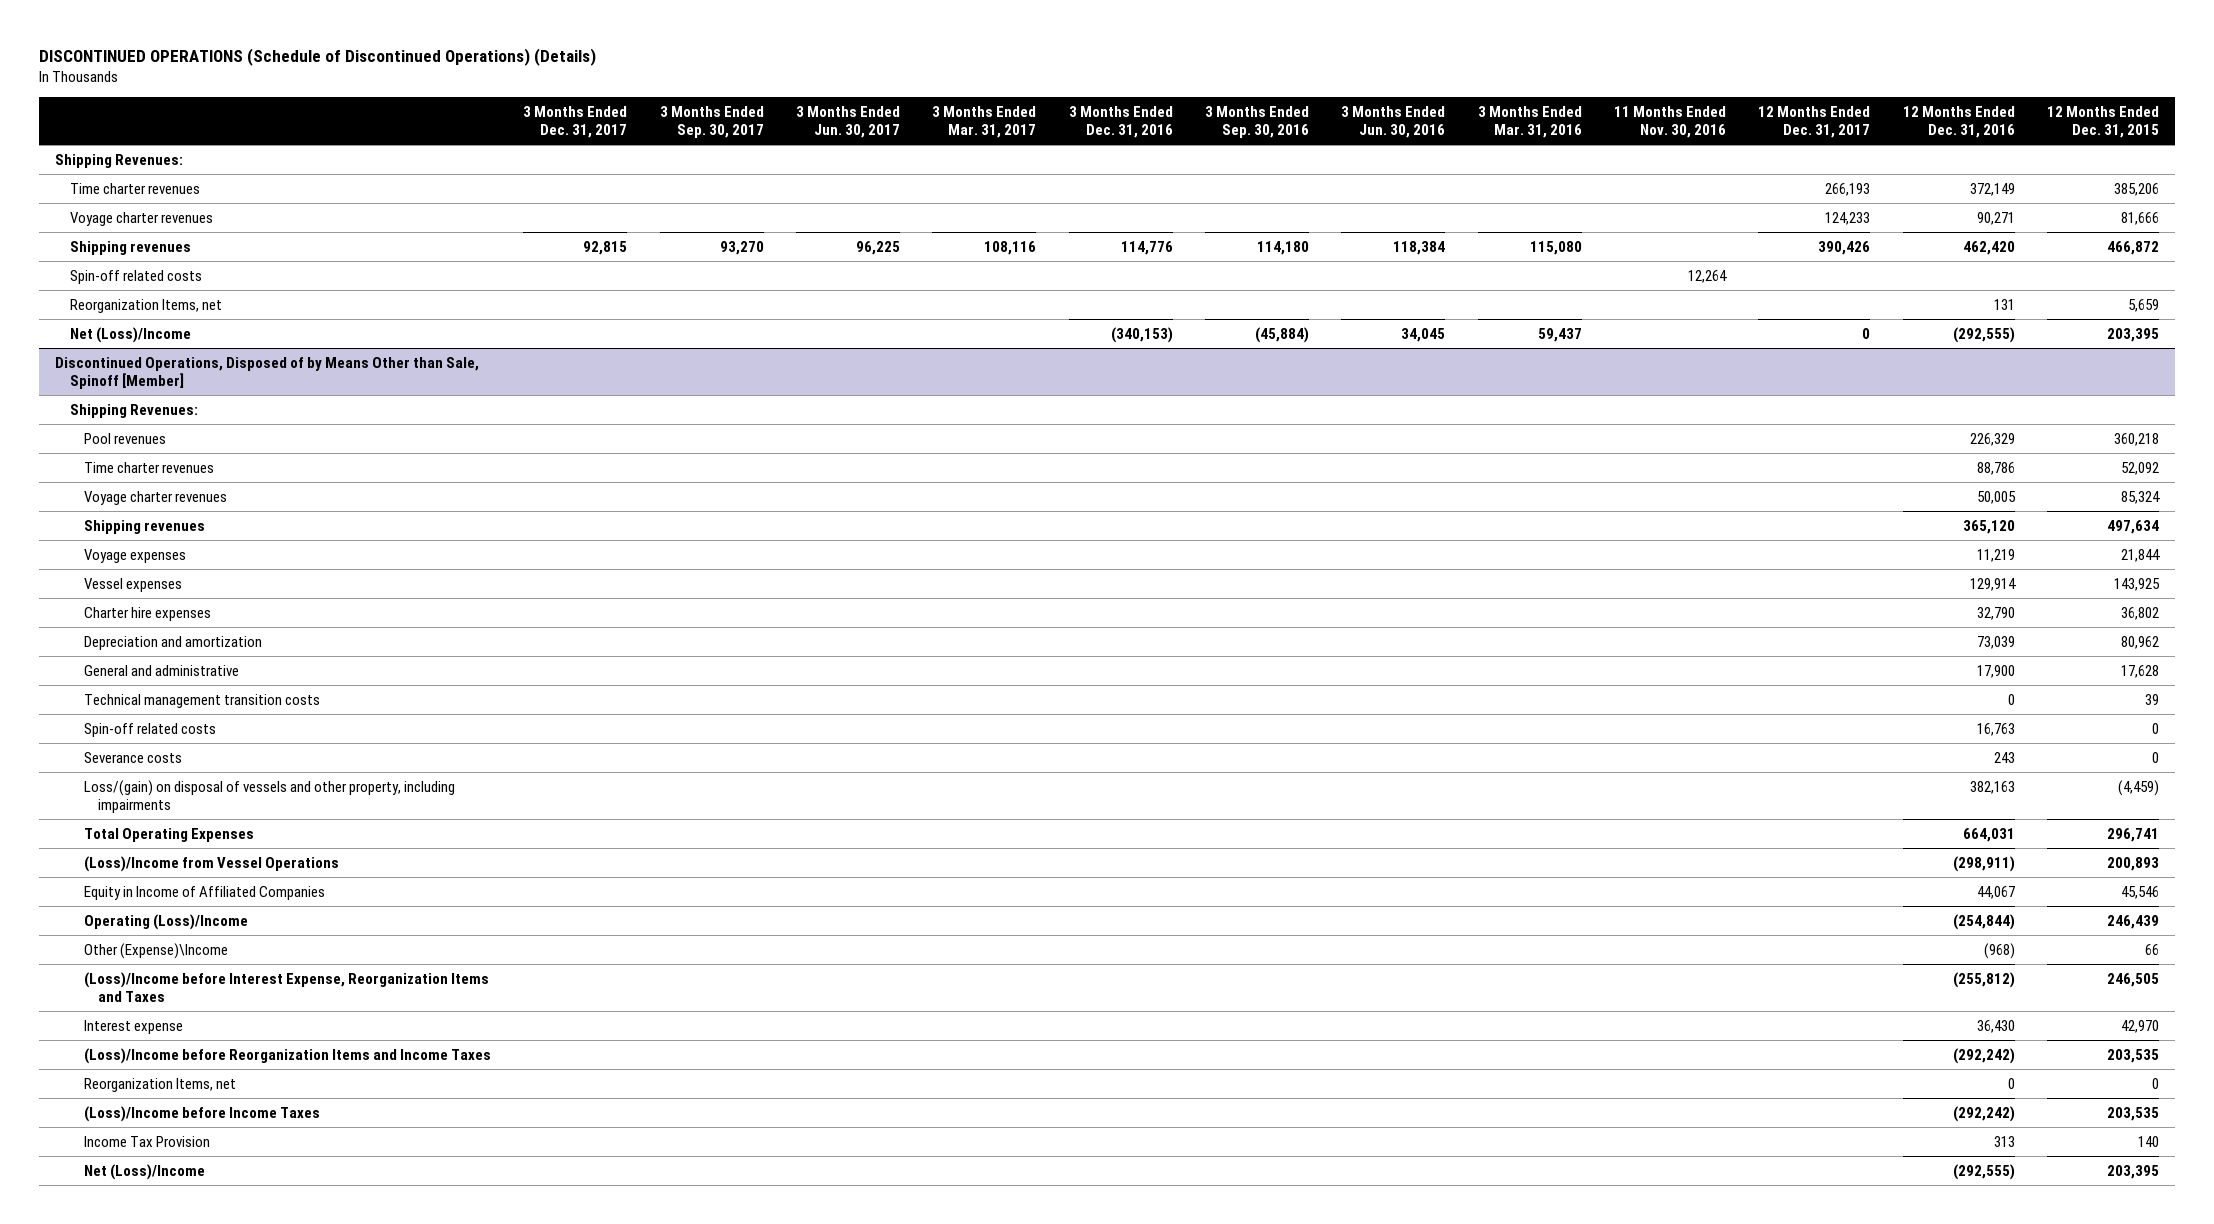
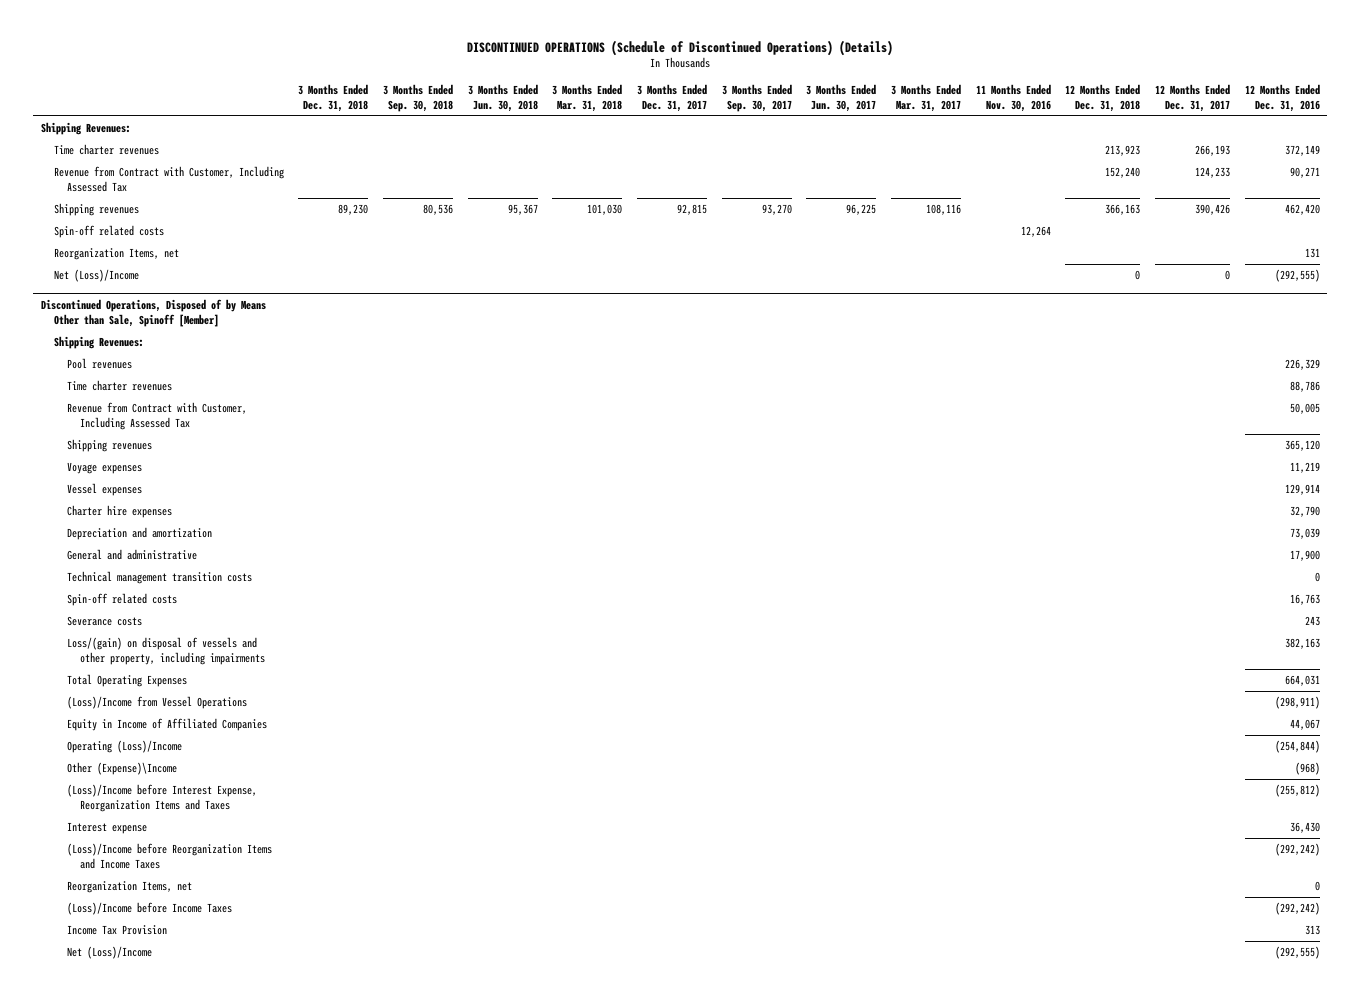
- | 3 Months Ended Dec. 31, 2017 | 3 Months Ended Sep. 30, 2017 | 3 Months Ended Jun. 30, 2017 | 3 Months Ended Mar. 31, 2017 | 3 Months Ended Dec. 31, 2016 | 3 Months Ended Sep. 30, 2016 | 3 Months Ended Jun. 30, 2016 | 3 Months Ended Mar. 31, 2016 | 11 Months Ended Nov. 30, 2016 | 12 Months Ended Dec. 31, 2017 | 12 Months Ended Dec. 31, 2016 | 12 Months Ended Dec. 31, 2015
+ | 3 Months Ended Dec. 31, 2018 | 3 Months Ended Sep. 30, 2018 | 3 Months Ended Jun. 30, 2018 | 3 Months Ended Mar. 31, 2018 | 3 Months Ended Dec. 31, 2017 | 3 Months Ended Sep. 30, 2017 | 3 Months Ended Jun. 30, 2017 | 3 Months Ended Mar. 31, 2017 | 11 Months Ended Nov. 30, 2016 | 12 Months Ended Dec. 31, 2018 | 12 Months Ended Dec. 31, 2017 | 12 Months Ended Dec. 31, 2016
- Voyage charter revenues | | | | | | | | | | 124,233 | 90,271 | 81,666
+ Revenue from Contract with Customer, Including Assessed Tax | | | | | | | | | | 152,240 | 124,233 | 90,271
@ Discontinued Operations, Disposed of by Means Other than Sale, Spinoff [Member]
- Voyage charter revenues | | | | | | | | | | | 50,005 | 85,324
+ Revenue from Contract with Customer, Including Assessed Tax | | | | | | | | | | | | 50,005

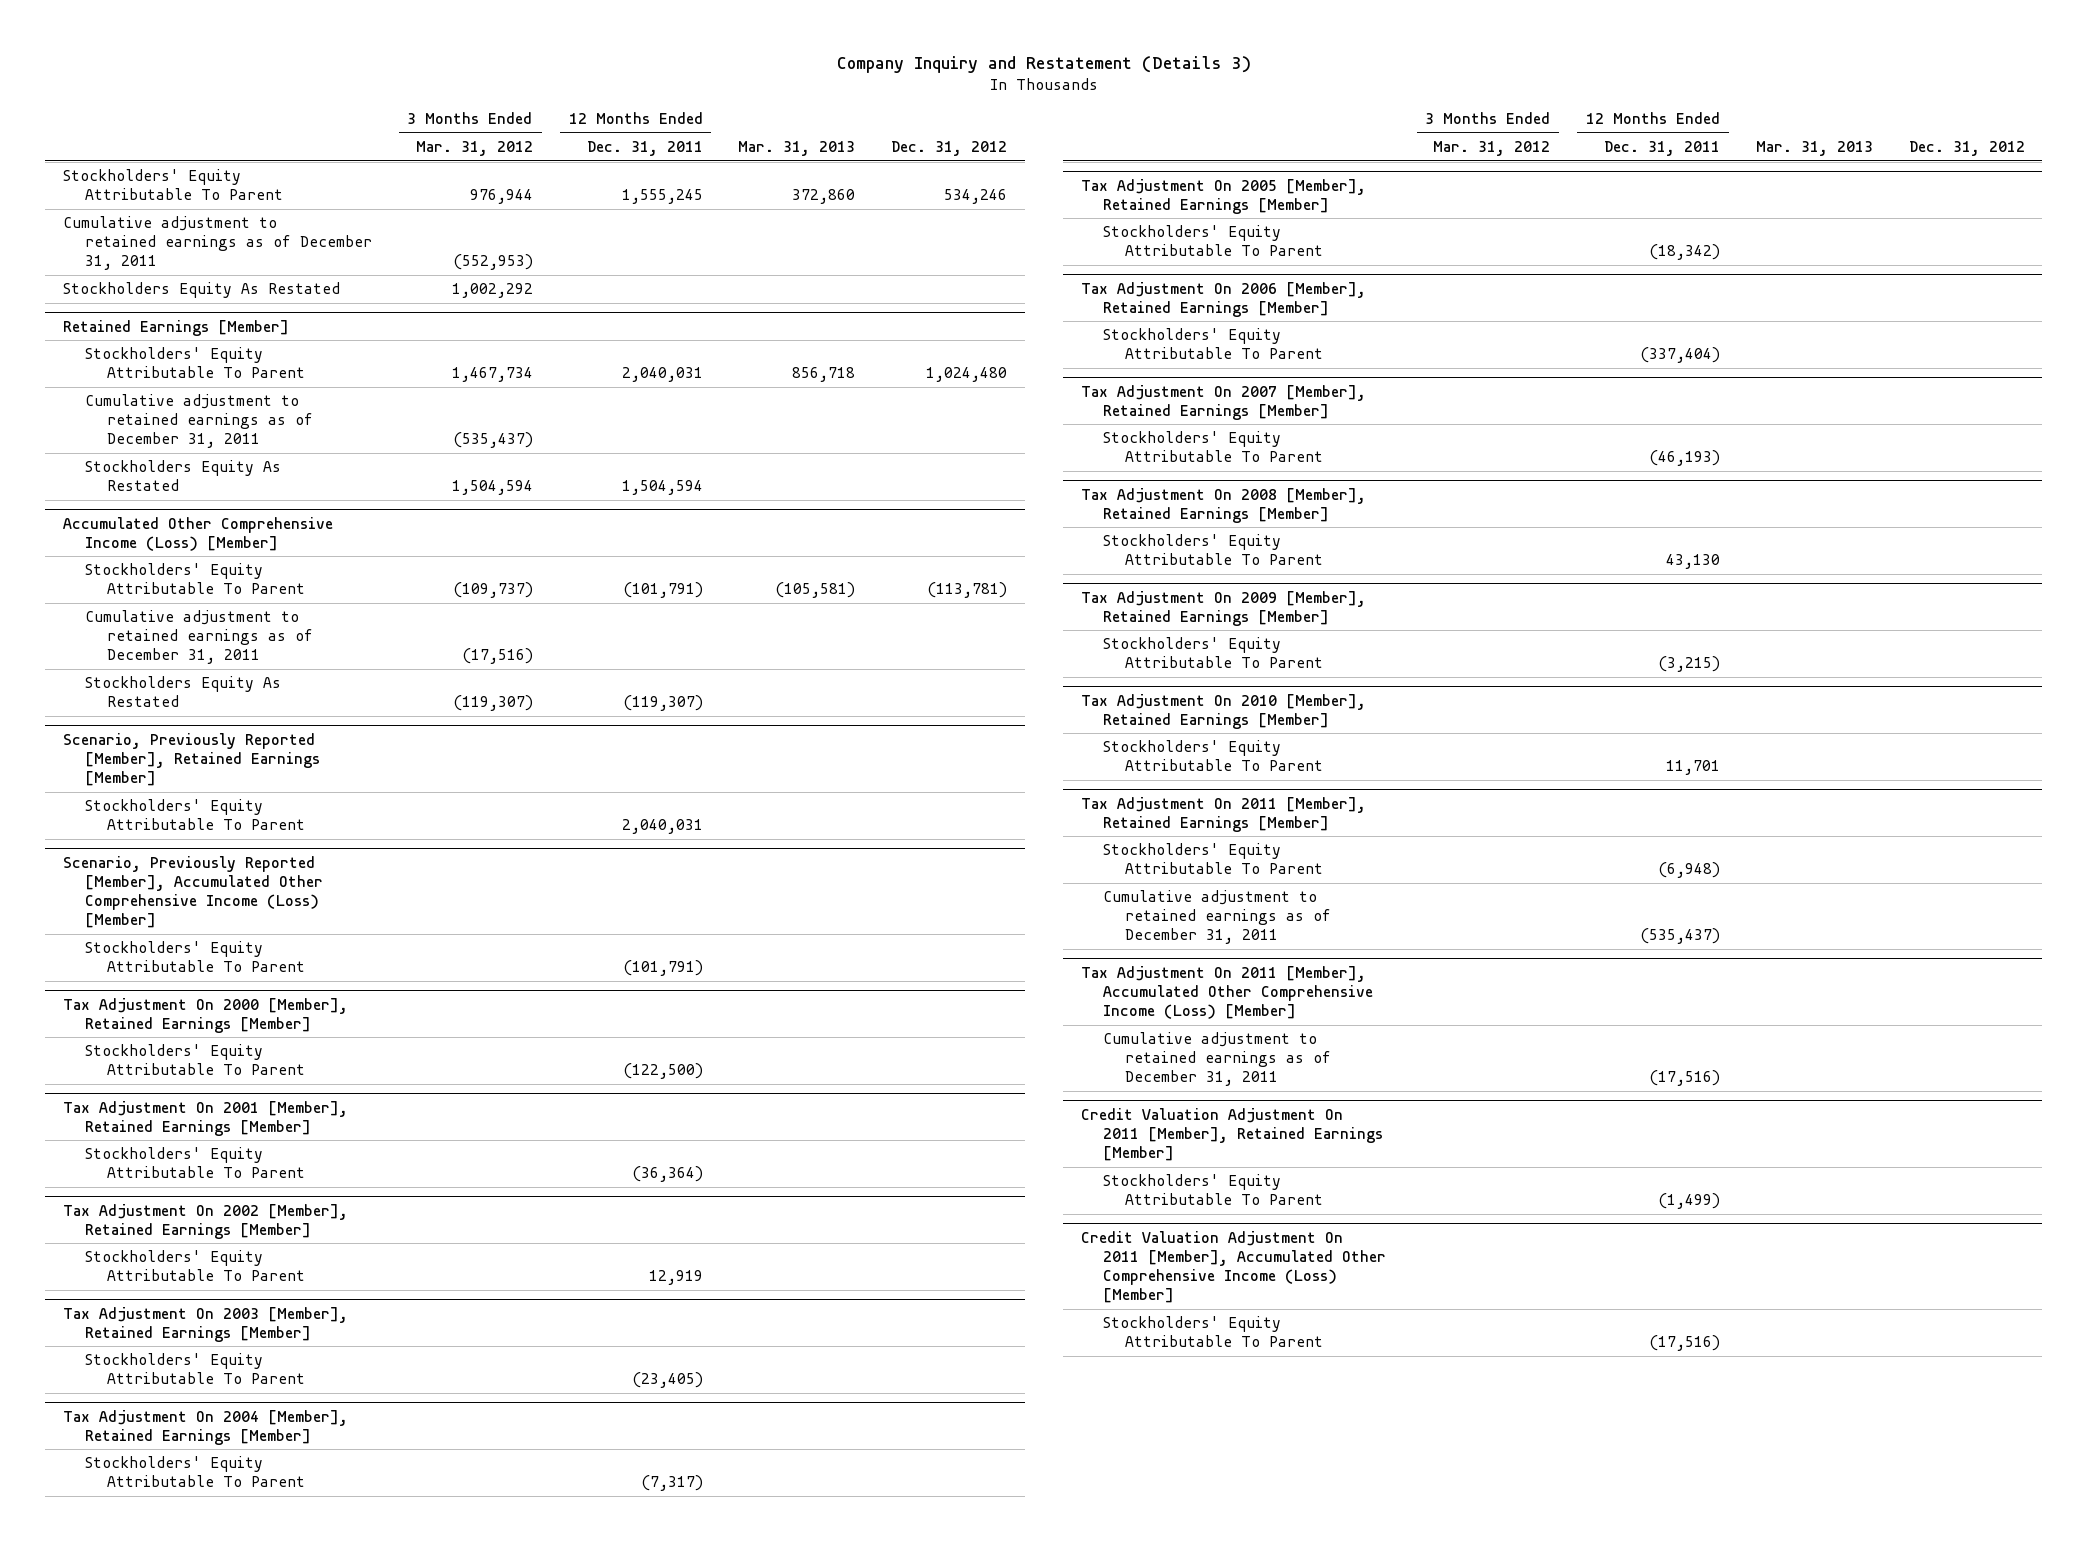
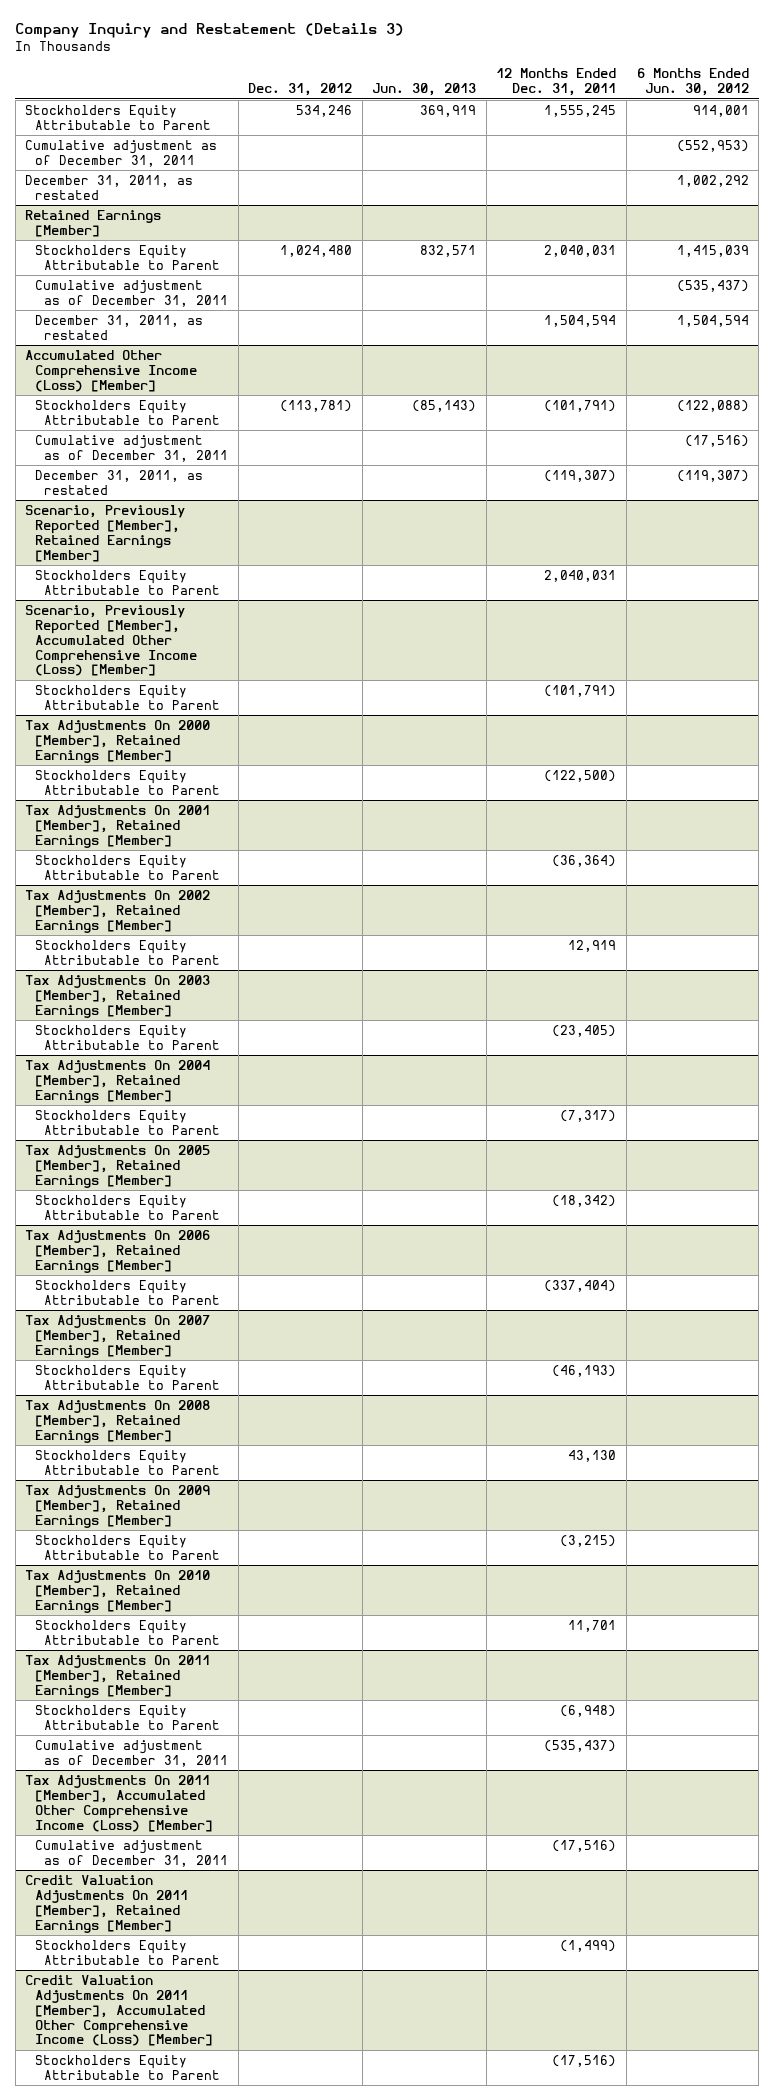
- | 3 Months Ended Mar. 31, 2012 | 12 Months Ended Dec. 31, 2011 | Mar. 31, 2013 | Dec. 31, 2012
+ | Dec. 31, 2012 | Jun. 30, 2013 | 12 Months Ended Dec. 31, 2011 | 6 Months Ended Jun. 30, 2012
- Stockholders' Equity Attributable To Parent | 976,944 | 1,555,245 | 372,860 | 534,246
- Cumulative adjustment to retained earnings as of December 31, 2011 | (552,953) | | |
- Stockholders Equity As Restated | 1,002,292 | | |
+ Stockholders Equity Attributable to Parent | 534,246 | 369,919 | 1,555,245 | 914,001
+ Cumulative adjustment as of December 31, 2011 | | | | (552,953)
+ December 31, 2011, as restated | | | | 1,002,292
@ Retained Earnings [Member]
- Stockholders' Equity Attributable To Parent | 1,467,734 | 2,040,031 | 856,718 | 1,024,480
- Cumulative adjustment to retained earnings as of December 31, 2011 | (535,437) | | |
- Stockholders Equity As Restated | 1,504,594 | 1,504,594 | |
+ Stockholders Equity Attributable to Parent | 1,024,480 | 832,571 | 2,040,031 | 1,415,039
+ Cumulative adjustment as of December 31, 2011 | | | | (535,437)
+ December 31, 2011, as restated | | | 1,504,594 | 1,504,594
@ Accumulated Other Comprehensive Income (Loss) [Member]
- Stockholders' Equity Attributable To Parent | (109,737) | (101,791) | (105,581) | (113,781)
- Cumulative adjustment to retained earnings as of December 31, 2011 | (17,516) | | |
- Stockholders Equity As Restated | (119,307) | (119,307) | |
+ Stockholders Equity Attributable to Parent | (113,781) | (85,143) | (101,791) | (122,088)
+ Cumulative adjustment as of December 31, 2011 | | | | (17,516)
+ December 31, 2011, as restated | | | (119,307) | (119,307)
@ Scenario, Previously Reported [Member], Retained Earnings [Member]
- Stockholders' Equity Attributable To Parent | | 2,040,031 | |
+ Stockholders Equity Attributable to Parent | | | 2,040,031 |
@ Scenario, Previously Reported [Member], Accumulated Other Comprehensive Income (Loss) [Member]
- Stockholders' Equity Attributable To Parent | | (101,791) | |
- Tax Adjustment On 2000 [Member], Retained Earnings [Member]
- Stockholders' Equity Attributable To Parent | | (122,500) | |
- Tax Adjustment On 2001 [Member], Retained Earnings [Member]
- Stockholders' Equity Attributable To Parent | | (36,364) | |
- Tax Adjustment On 2002 [Member], Retained Earnings [Member]
- Stockholders' Equity Attributable To Parent | | 12,919 | |
- Tax Adjustment On 2003 [Member], Retained Earnings [Member]
- Stockholders' Equity Attributable To Parent | | (23,405) | |
- Tax Adjustment On 2004 [Member], Retained Earnings [Member]
- Stockholders' Equity Attributable To Parent | | (7,317) | |
- Tax Adjustment On 2005 [Member], Retained Earnings [Member]
- Stockholders' Equity Attributable To Parent | | (18,342) | |
- Tax Adjustment On 2006 [Member], Retained Earnings [Member]
- Stockholders' Equity Attributable To Parent | | (337,404) | |
- Tax Adjustment On 2007 [Member], Retained Earnings [Member]
- Stockholders' Equity Attributable To Parent | | (46,193) | |
- Tax Adjustment On 2008 [Member], Retained Earnings [Member]
- Stockholders' Equity Attributable To Parent | | 43,130 | |
- Tax Adjustment On 2009 [Member], Retained Earnings [Member]
- Stockholders' Equity Attributable To Parent | | (3,215) | |
- Tax Adjustment On 2010 [Member], Retained Earnings [Member]
- Stockholders' Equity Attributable To Parent | | 11,701 | |
- Tax Adjustment On 2011 [Member], Retained Earnings [Member]
- Stockholders' Equity Attributable To Parent | | (6,948) | |
- Cumulative adjustment to retained earnings as of December 31, 2011 | | (535,437) | |
- Tax Adjustment On 2011 [Member], Accumulated Other Comprehensive Income (Loss) [Member]
- Cumulative adjustment to retained earnings as of December 31, 2011 | | (17,516) | |
- Credit Valuation Adjustment On 2011 [Member], Retained Earnings [Member]
- Stockholders' Equity Attributable To Parent | | (1,499) | |
- Credit Valuation Adjustment On 2011 [Member], Accumulated Other Comprehensive Income (Loss) [Member]
- Stockholders' Equity Attributable To Parent | | (17,516) | |
@ Scenario, Previously Reported [Member], Accumulated Other Comprehensive Income (Loss) [Member]
+ Stockholders Equity Attributable to Parent | | | (101,791) |
+ Tax Adjustments On 2000 [Member], Retained Earnings [Member]
+ Stockholders Equity Attributable to Parent | | | (122,500) |
+ Tax Adjustments On 2001 [Member], Retained Earnings [Member]
+ Stockholders Equity Attributable to Parent | | | (36,364) |
+ Tax Adjustments On 2002 [Member], Retained Earnings [Member]
+ Stockholders Equity Attributable to Parent | | | 12,919 |
+ Tax Adjustments On 2003 [Member], Retained Earnings [Member]
+ Stockholders Equity Attributable to Parent | | | (23,405) |
+ Tax Adjustments On 2004 [Member], Retained Earnings [Member]
+ Stockholders Equity Attributable to Parent | | | (7,317) |
+ Tax Adjustments On 2005 [Member], Retained Earnings [Member]
+ Stockholders Equity Attributable to Parent | | | (18,342) |
+ Tax Adjustments On 2006 [Member], Retained Earnings [Member]
+ Stockholders Equity Attributable to Parent | | | (337,404) |
+ Tax Adjustments On 2007 [Member], Retained Earnings [Member]
+ Stockholders Equity Attributable to Parent | | | (46,193) |
+ Tax Adjustments On 2008 [Member], Retained Earnings [Member]
+ Stockholders Equity Attributable to Parent | | | 43,130 |
+ Tax Adjustments On 2009 [Member], Retained Earnings [Member]
+ Stockholders Equity Attributable to Parent | | | (3,215) |
+ Tax Adjustments On 2010 [Member], Retained Earnings [Member]
+ Stockholders Equity Attributable to Parent | | | 11,701 |
+ Tax Adjustments On 2011 [Member], Retained Earnings [Member]
+ Stockholders Equity Attributable to Parent | | | (6,948) |
+ Cumulative adjustment as of December 31, 2011 | | | (535,437) |
+ Tax Adjustments On 2011 [Member], Accumulated Other Comprehensive Income (Loss) [Member]
+ Cumulative adjustment as of December 31, 2011 | | | (17,516) |
+ Credit Valuation Adjustments On 2011 [Member], Retained Earnings [Member]
+ Stockholders Equity Attributable to Parent | | | (1,499) |
+ Credit Valuation Adjustments On 2011 [Member], Accumulated Other Comprehensive Income (Loss) [Member]
+ Stockholders Equity Attributable to Parent | | | (17,516) |

